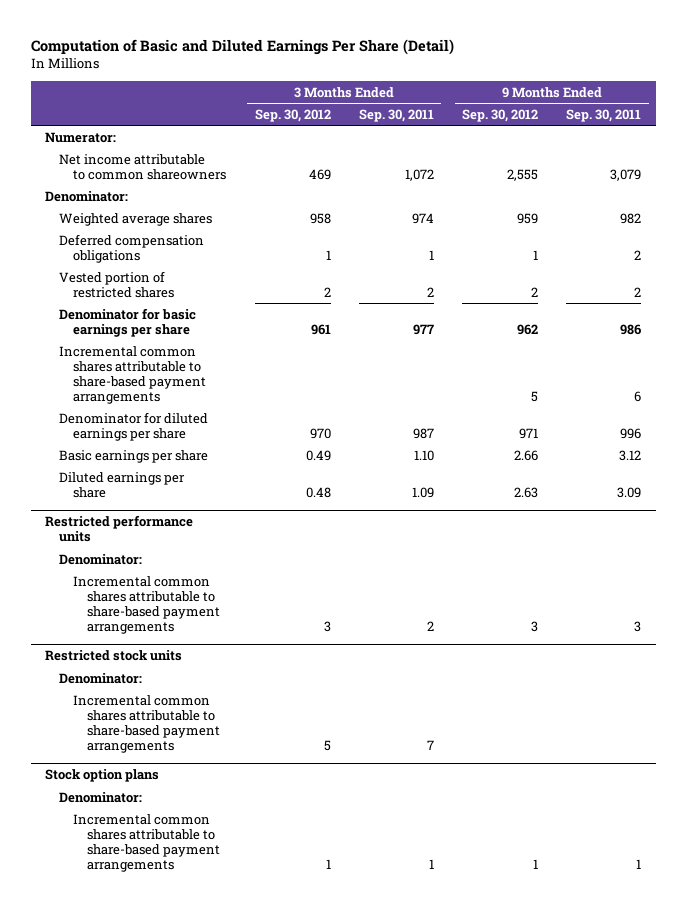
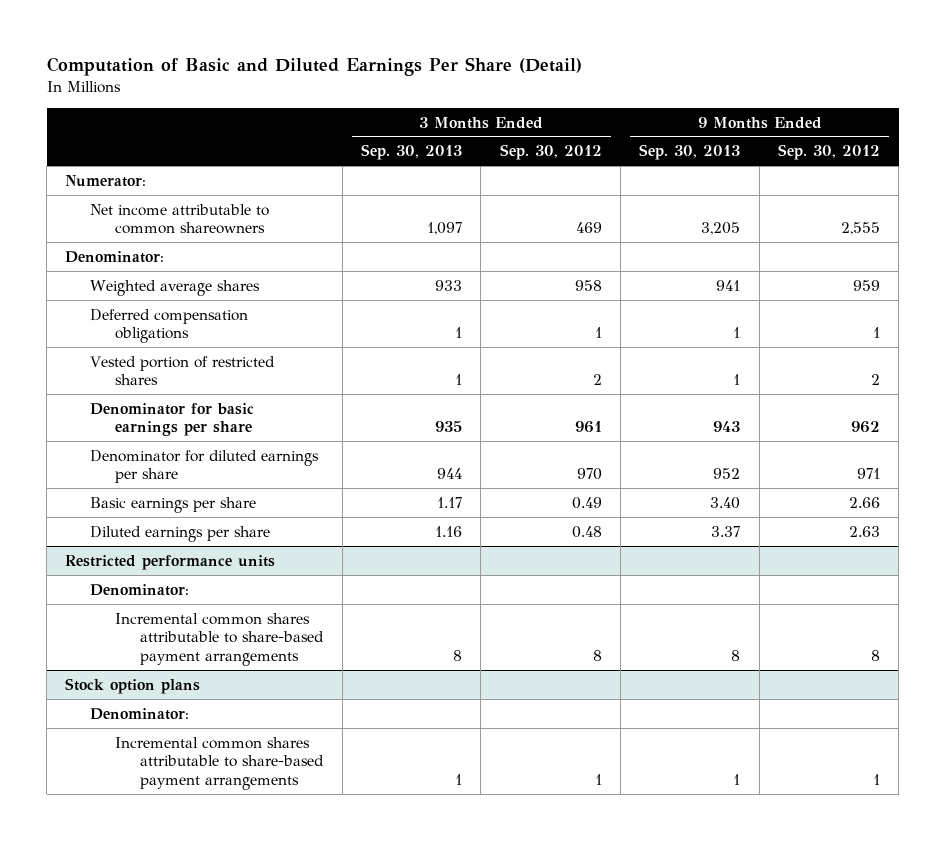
- | 3 Months Ended Sep. 30, 2012 | 3 Months Ended Sep. 30, 2011 | 9 Months Ended Sep. 30, 2012 | 9 Months Ended Sep. 30, 2011
+ | 3 Months Ended Sep. 30, 2013 | 3 Months Ended Sep. 30, 2012 | 9 Months Ended Sep. 30, 2013 | 9 Months Ended Sep. 30, 2012
- Incremental common shares attributable to share-based payment arrangements | | | 5 | 6
@ Restricted performance units
- Incremental common shares attributable to share-based payment arrangements | 3 | 2 | 3 | 3
- Restricted stock units
- Denominator:
- Incremental common shares attributable to share-based payment arrangements | 5 | 7 | |
@ Restricted performance units
+ Incremental common shares attributable to share-based payment arrangements | 8 | 8 | 8 | 8

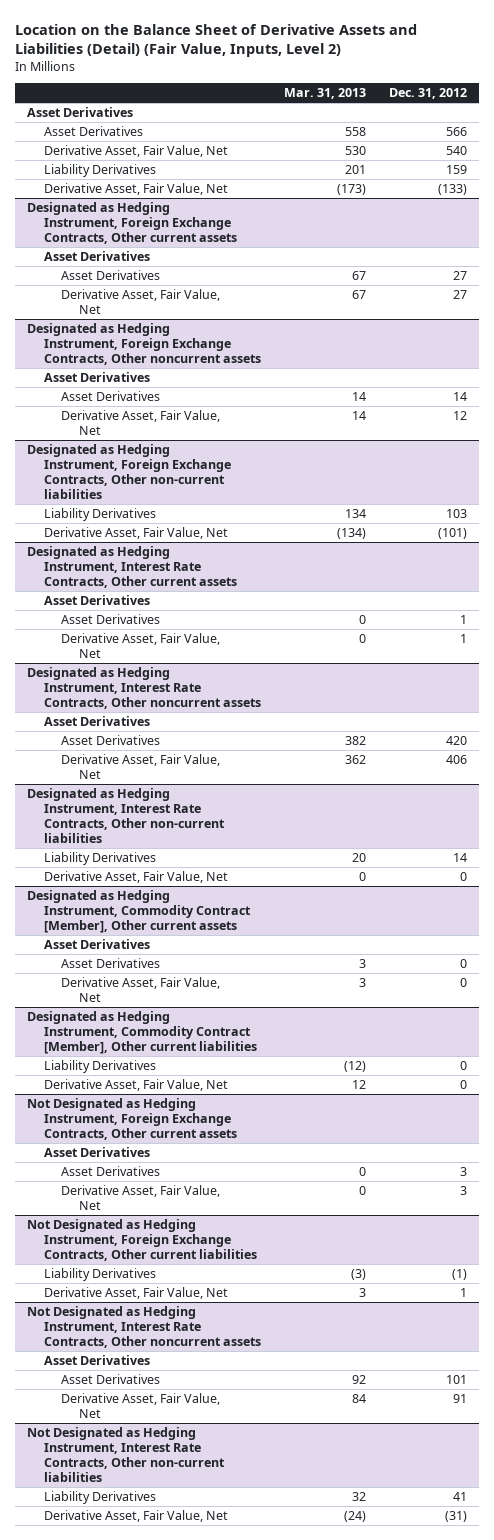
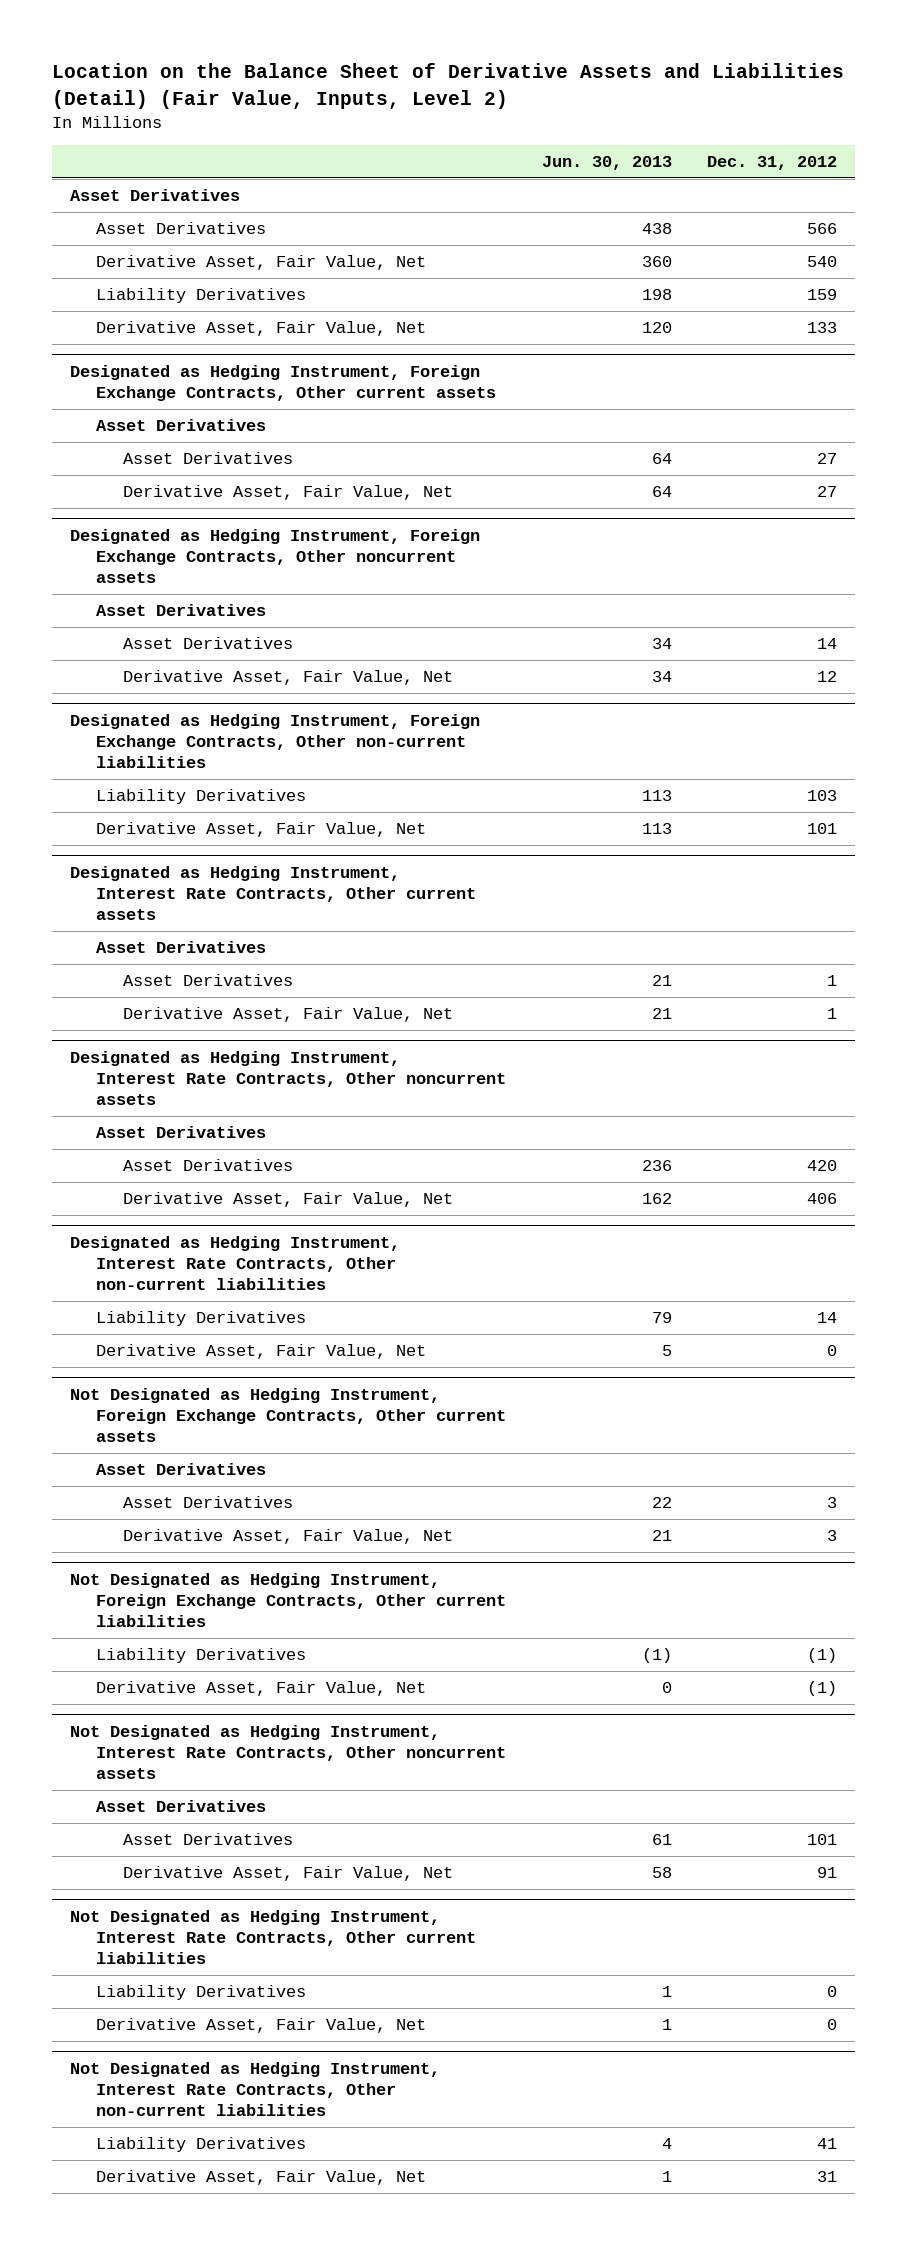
- | Mar. 31, 2013 | Dec. 31, 2012
+ | Jun. 30, 2013 | Dec. 31, 2012
- Derivative Asset, Fair Value, Net | (173) | (133)
+ Derivative Asset, Fair Value, Net | 120 | 133
@ Designated as Hedging Instrument, Foreign Exchange Contracts, Other non-current liabilities
- Derivative Asset, Fair Value, Net | (134) | (101)
+ Derivative Asset, Fair Value, Net | 113 | 101
- Designated as Hedging Instrument, Commodity Contract [Member], Other current assets
- Asset Derivatives
- Asset Derivatives | 3 | 0
- Derivative Asset, Fair Value, Net | 3 | 0
- Designated as Hedging Instrument, Commodity Contract [Member], Other current liabilities
- Liability Derivatives | (12) | 0
- Derivative Asset, Fair Value, Net | 12 | 0
@ Not Designated as Hedging Instrument, Foreign Exchange Contracts, Other current liabilities
- Derivative Asset, Fair Value, Net | 3 | 1
+ Derivative Asset, Fair Value, Net | 0 | (1)
+ Not Designated as Hedging Instrument, Interest Rate Contracts, Other current liabilities
+ Liability Derivatives | 1 | 0
+ Derivative Asset, Fair Value, Net | 1 | 0
@ Not Designated as Hedging Instrument, Interest Rate Contracts, Other non-current liabilities
- Derivative Asset, Fair Value, Net | (24) | (31)
+ Derivative Asset, Fair Value, Net | 1 | 31

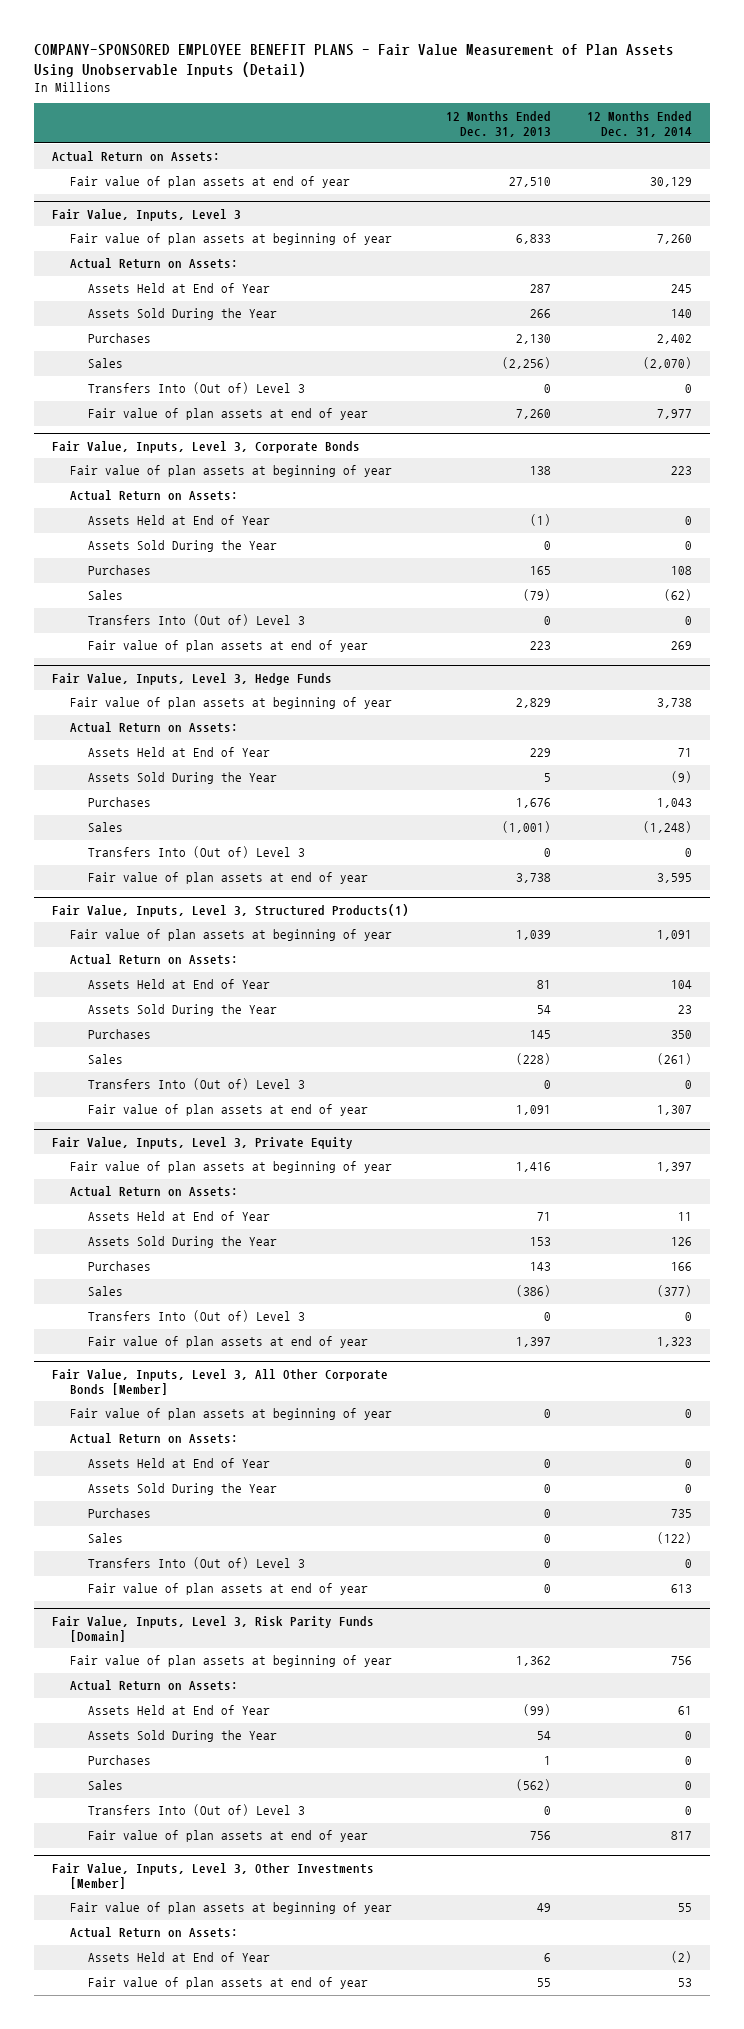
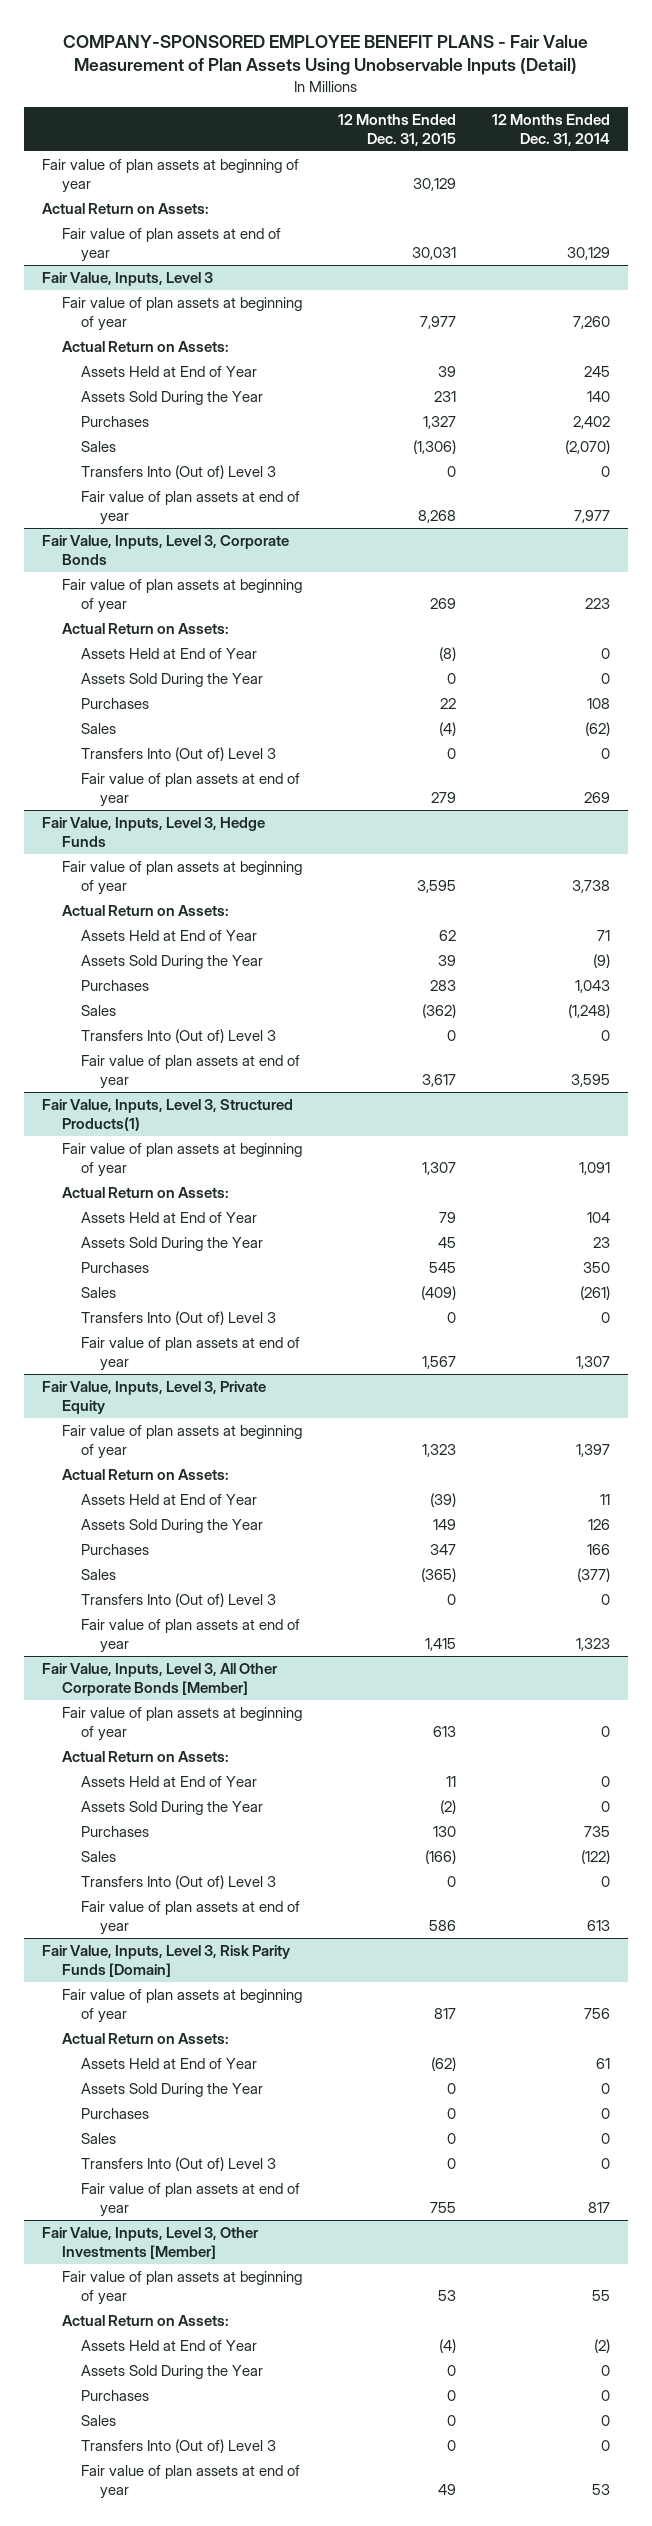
- | 12 Months Ended Dec. 31, 2013 | 12 Months Ended Dec. 31, 2014
+ | 12 Months Ended Dec. 31, 2015 | 12 Months Ended Dec. 31, 2014
+ Fair value of plan assets at beginning of year | 30,129 |
@ Fair Value, Inputs, Level 3, Other Investments [Member]
+ Assets Sold During the Year | 0 | 0
+ Purchases | 0 | 0
+ Sales | 0 | 0
+ Transfers Into (Out of) Level 3 | 0 | 0

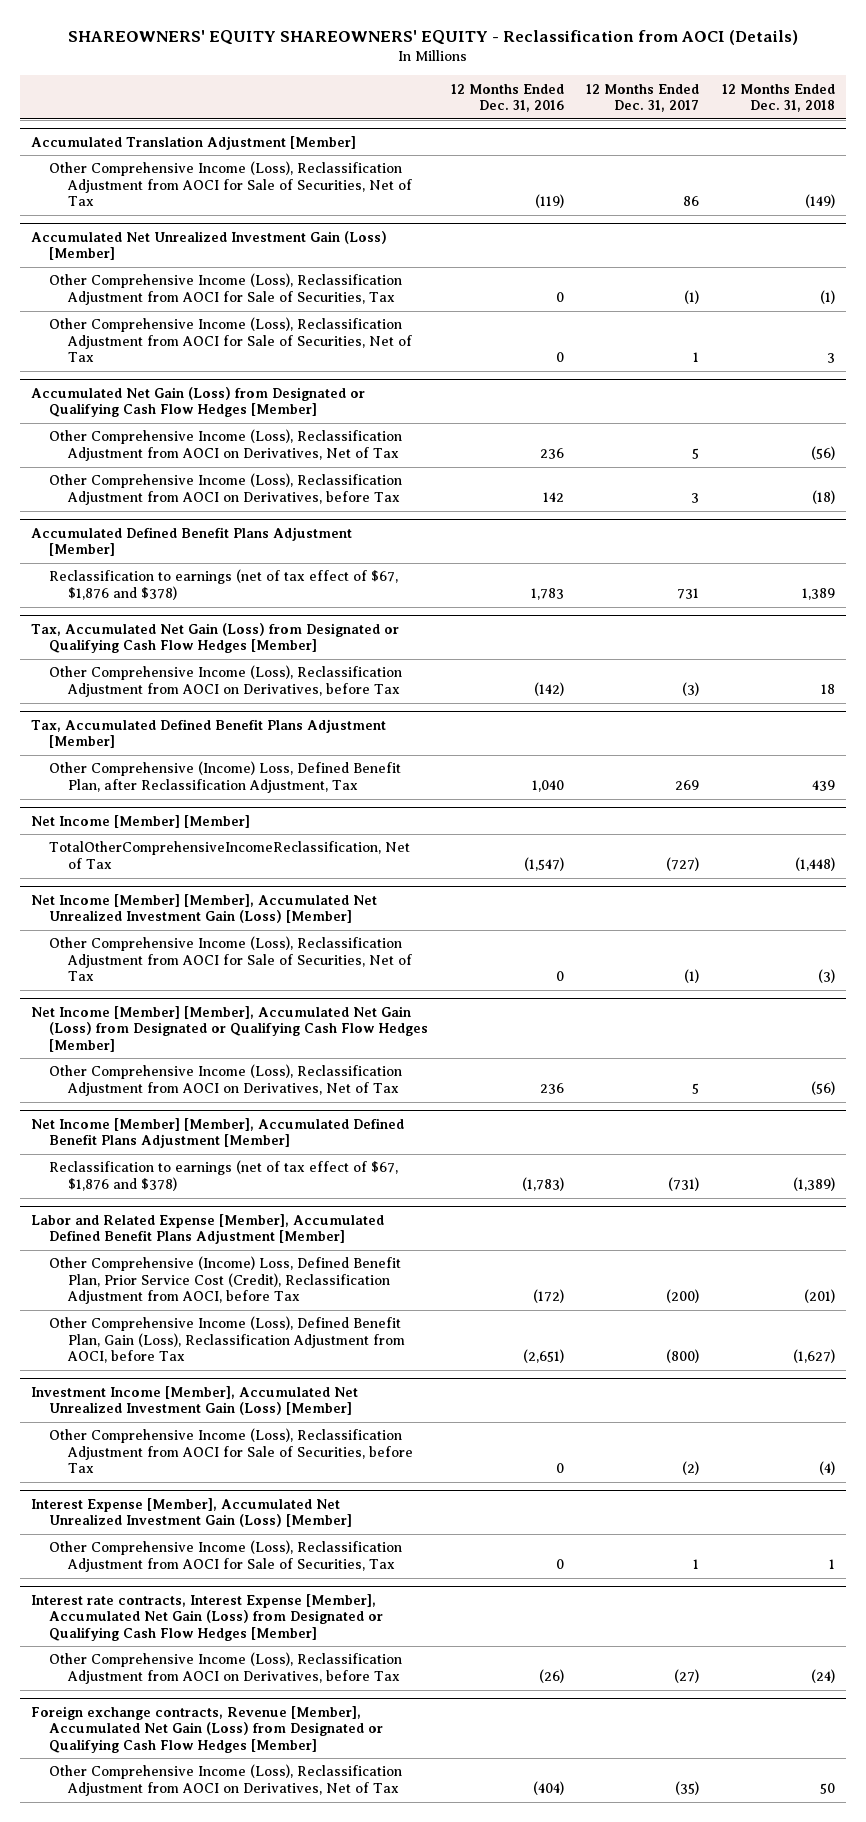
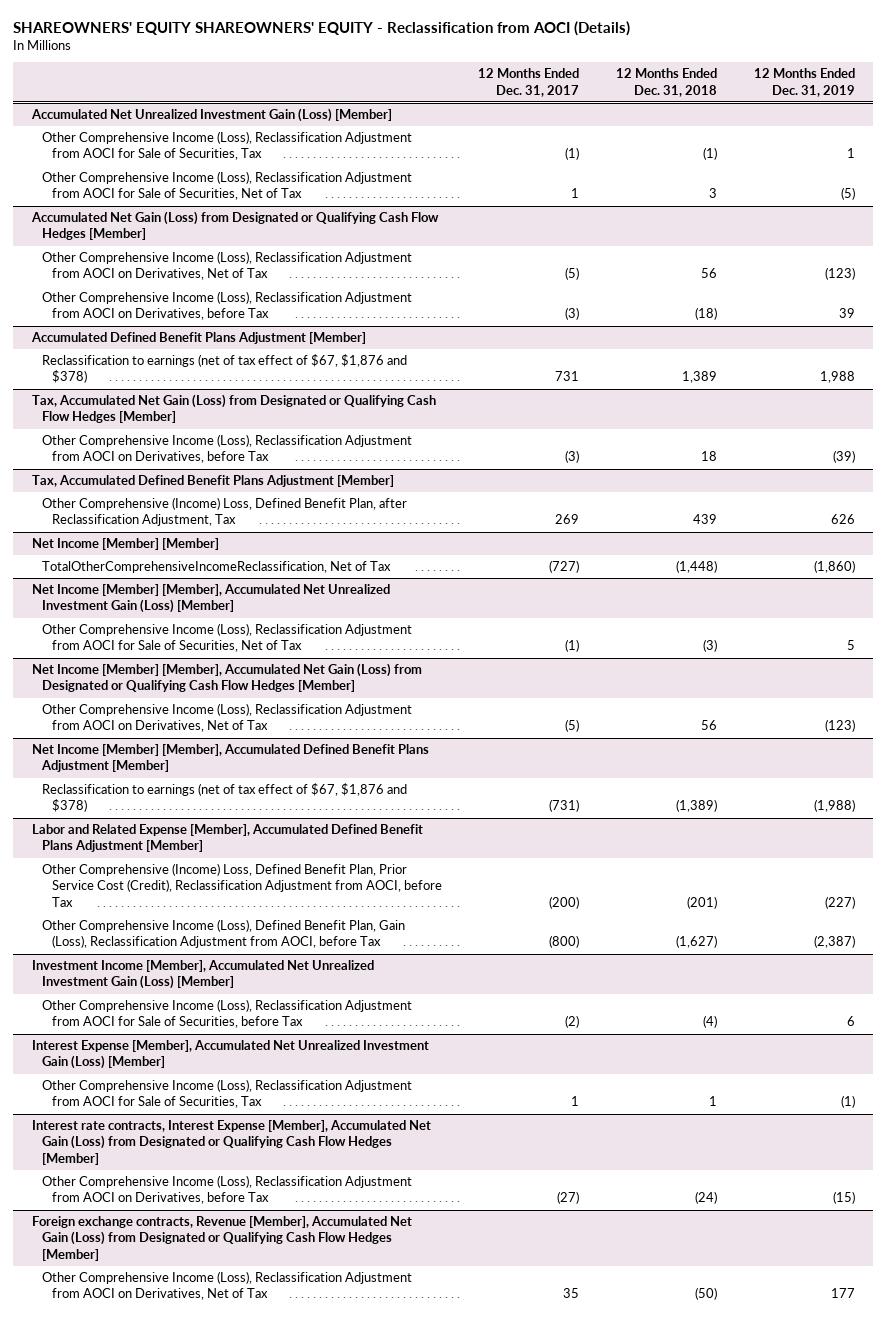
- | 12 Months Ended Dec. 31, 2016 | 12 Months Ended Dec. 31, 2017 | 12 Months Ended Dec. 31, 2018
+ | 12 Months Ended Dec. 31, 2017 | 12 Months Ended Dec. 31, 2018 | 12 Months Ended Dec. 31, 2019
- Accumulated Translation Adjustment [Member]
- Other Comprehensive Income (Loss), Reclassification Adjustment from AOCI for Sale of Securities, Net of Tax | (119) | 86 | (149)
@ Accumulated Net Gain (Loss) from Designated or Qualifying Cash Flow Hedges [Member]
- Other Comprehensive Income (Loss), Reclassification Adjustment from AOCI on Derivatives, Net of Tax | 236 | 5 | (56)
- Other Comprehensive Income (Loss), Reclassification Adjustment from AOCI on Derivatives, before Tax | 142 | 3 | (18)
+ Other Comprehensive Income (Loss), Reclassification Adjustment from AOCI on Derivatives, Net of Tax | (5) | 56 | (123)
+ Other Comprehensive Income (Loss), Reclassification Adjustment from AOCI on Derivatives, before Tax | (3) | (18) | 39
@ Net Income [Member] [Member], Accumulated Net Gain (Loss) from Designated or Qualifying Cash Flow Hedges [Member]
- Other Comprehensive Income (Loss), Reclassification Adjustment from AOCI on Derivatives, Net of Tax | 236 | 5 | (56)
+ Other Comprehensive Income (Loss), Reclassification Adjustment from AOCI on Derivatives, Net of Tax | (5) | 56 | (123)
@ Foreign exchange contracts, Revenue [Member], Accumulated Net Gain (Loss) from Designated or Qualifying Cash Flow Hedges [Member]
- Other Comprehensive Income (Loss), Reclassification Adjustment from AOCI on Derivatives, Net of Tax | (404) | (35) | 50
+ Other Comprehensive Income (Loss), Reclassification Adjustment from AOCI on Derivatives, Net of Tax | 35 | (50) | 177

